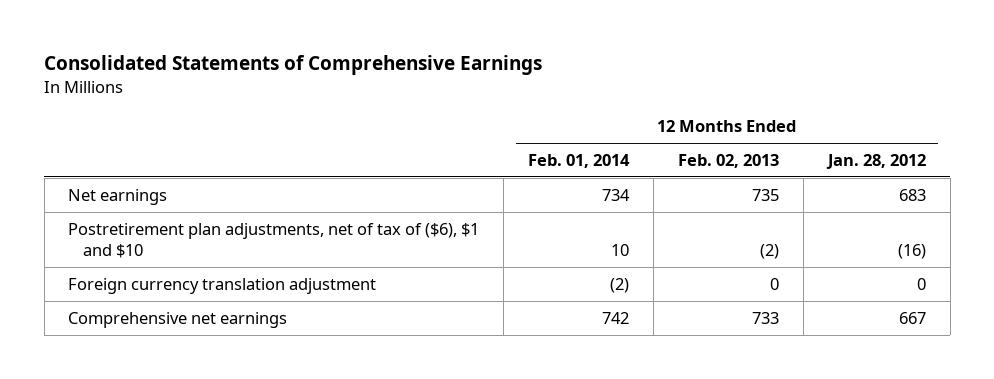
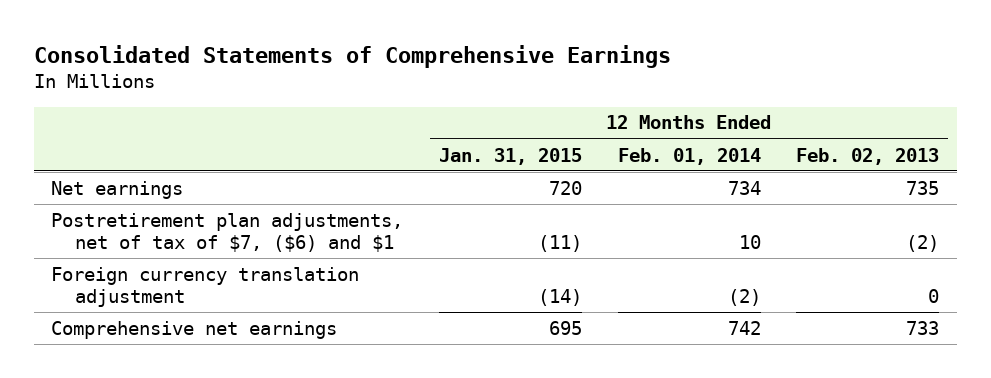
- | 12 Months Ended Feb. 01, 2014 | 12 Months Ended Feb. 02, 2013 | 12 Months Ended Jan. 28, 2012
+ | 12 Months Ended Jan. 31, 2015 | 12 Months Ended Feb. 01, 2014 | 12 Months Ended Feb. 02, 2013
- Postretirement plan adjustments, net of tax of ($6), $1 and $10 | 10 | (2) | (16)
+ Postretirement plan adjustments, net of tax of $7, ($6) and $1 | (11) | 10 | (2)

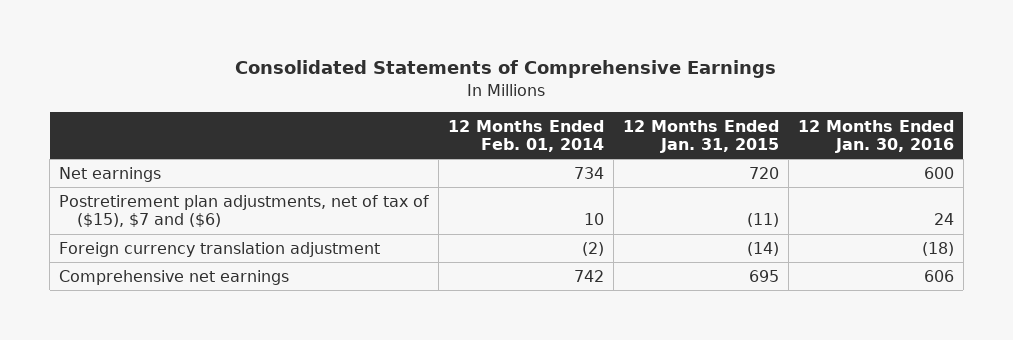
- | 12 Months Ended Jan. 31, 2015 | 12 Months Ended Feb. 01, 2014 | 12 Months Ended Feb. 02, 2013
+ | 12 Months Ended Feb. 01, 2014 | 12 Months Ended Jan. 31, 2015 | 12 Months Ended Jan. 30, 2016
- Postretirement plan adjustments, net of tax of $7, ($6) and $1 | (11) | 10 | (2)
+ Postretirement plan adjustments, net of tax of ($15), $7 and ($6) | 10 | (11) | 24

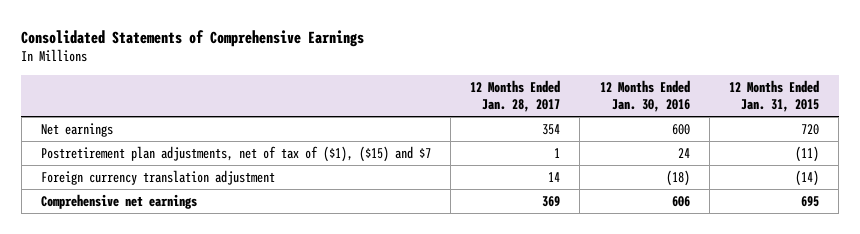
- | 12 Months Ended Feb. 01, 2014 | 12 Months Ended Jan. 31, 2015 | 12 Months Ended Jan. 30, 2016
+ | 12 Months Ended Jan. 28, 2017 | 12 Months Ended Jan. 30, 2016 | 12 Months Ended Jan. 31, 2015
- Postretirement plan adjustments, net of tax of ($15), $7 and ($6) | 10 | (11) | 24
+ Postretirement plan adjustments, net of tax of ($1), ($15) and $7 | 1 | 24 | (11)

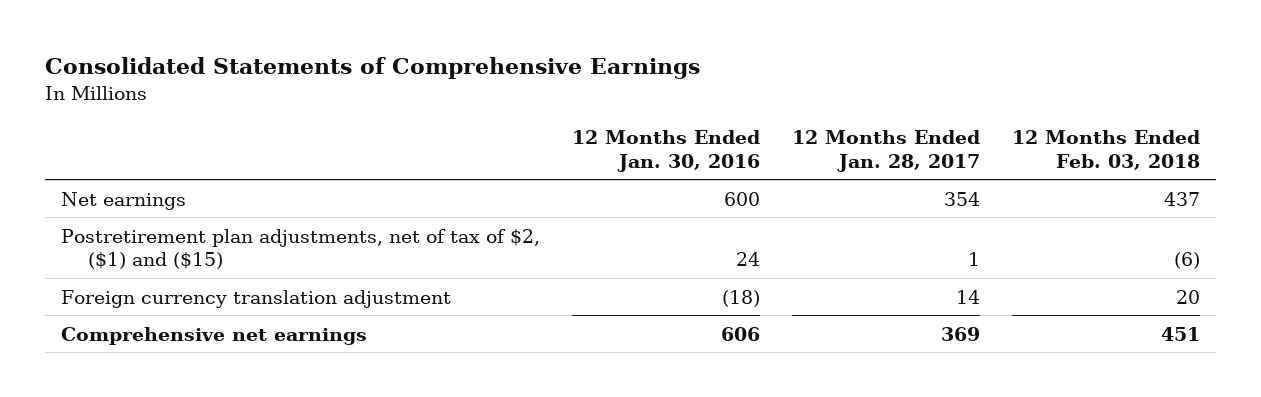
- | 12 Months Ended Jan. 28, 2017 | 12 Months Ended Jan. 30, 2016 | 12 Months Ended Jan. 31, 2015
+ | 12 Months Ended Jan. 30, 2016 | 12 Months Ended Jan. 28, 2017 | 12 Months Ended Feb. 03, 2018
- Postretirement plan adjustments, net of tax of ($1), ($15) and $7 | 1 | 24 | (11)
+ Postretirement plan adjustments, net of tax of $2, ($1) and ($15) | 24 | 1 | (6)

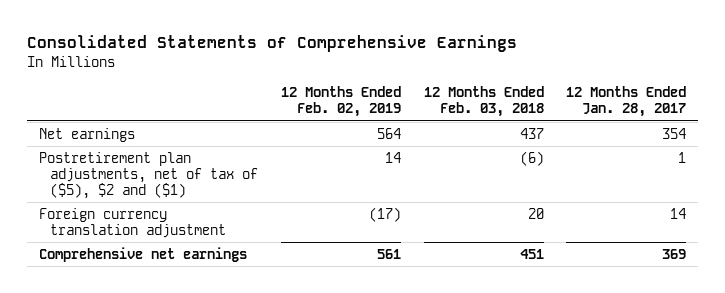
- | 12 Months Ended Jan. 30, 2016 | 12 Months Ended Jan. 28, 2017 | 12 Months Ended Feb. 03, 2018
+ | 12 Months Ended Feb. 02, 2019 | 12 Months Ended Feb. 03, 2018 | 12 Months Ended Jan. 28, 2017
- Postretirement plan adjustments, net of tax of $2, ($1) and ($15) | 24 | 1 | (6)
+ Postretirement plan adjustments, net of tax of ($5), $2 and ($1) | 14 | (6) | 1

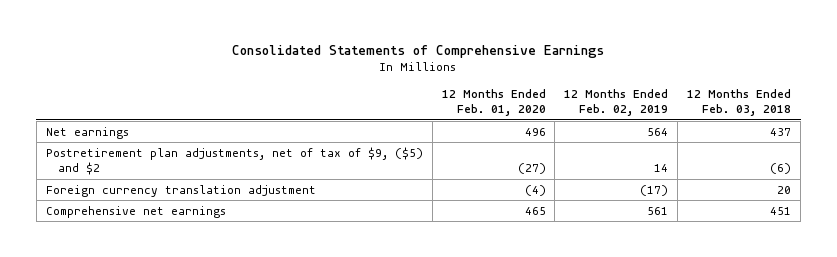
- | 12 Months Ended Feb. 02, 2019 | 12 Months Ended Feb. 03, 2018 | 12 Months Ended Jan. 28, 2017
+ | 12 Months Ended Feb. 01, 2020 | 12 Months Ended Feb. 02, 2019 | 12 Months Ended Feb. 03, 2018
- Postretirement plan adjustments, net of tax of ($5), $2 and ($1) | 14 | (6) | 1
+ Postretirement plan adjustments, net of tax of $9, ($5) and $2 | (27) | 14 | (6)

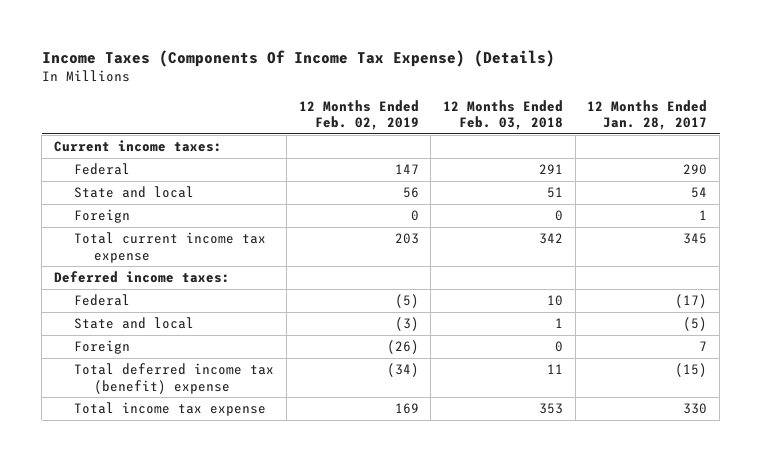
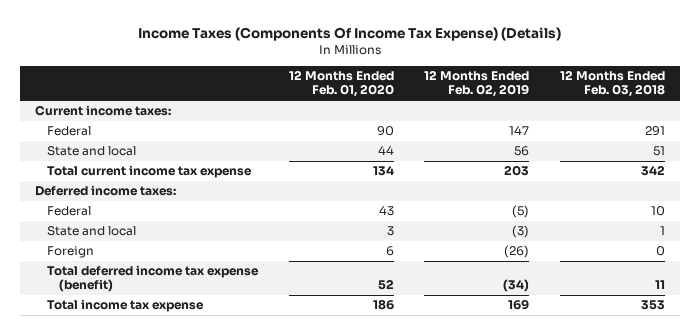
- | 12 Months Ended Feb. 02, 2019 | 12 Months Ended Feb. 03, 2018 | 12 Months Ended Jan. 28, 2017
+ | 12 Months Ended Feb. 01, 2020 | 12 Months Ended Feb. 02, 2019 | 12 Months Ended Feb. 03, 2018
- Foreign | 0 | 0 | 1
- Total deferred income tax (benefit) expense | (34) | 11 | (15)
+ Total deferred income tax expense (benefit) | 52 | (34) | 11

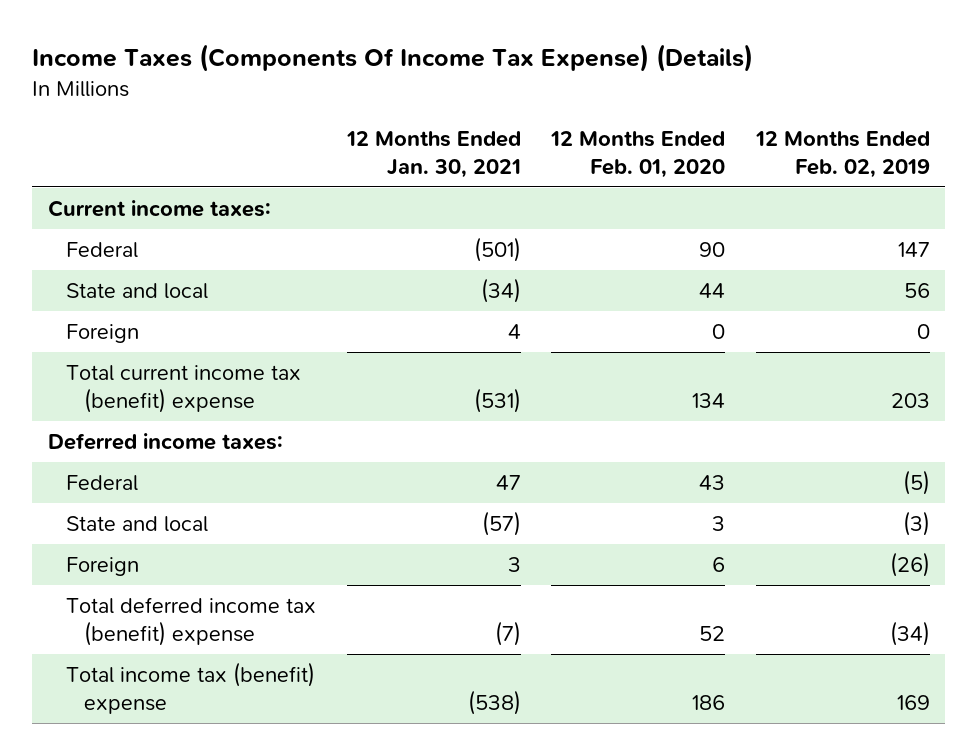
- | 12 Months Ended Feb. 01, 2020 | 12 Months Ended Feb. 02, 2019 | 12 Months Ended Feb. 03, 2018
+ | 12 Months Ended Jan. 30, 2021 | 12 Months Ended Feb. 01, 2020 | 12 Months Ended Feb. 02, 2019
- Total current income tax expense | 134 | 203 | 342
+ Foreign | 4 | 0 | 0
+ Total current income tax (benefit) expense | (531) | 134 | 203
- Total deferred income tax expense (benefit) | 52 | (34) | 11
- Total income tax expense | 186 | 169 | 353
+ Total deferred income tax (benefit) expense | (7) | 52 | (34)
+ Total income tax (benefit) expense | (538) | 186 | 169

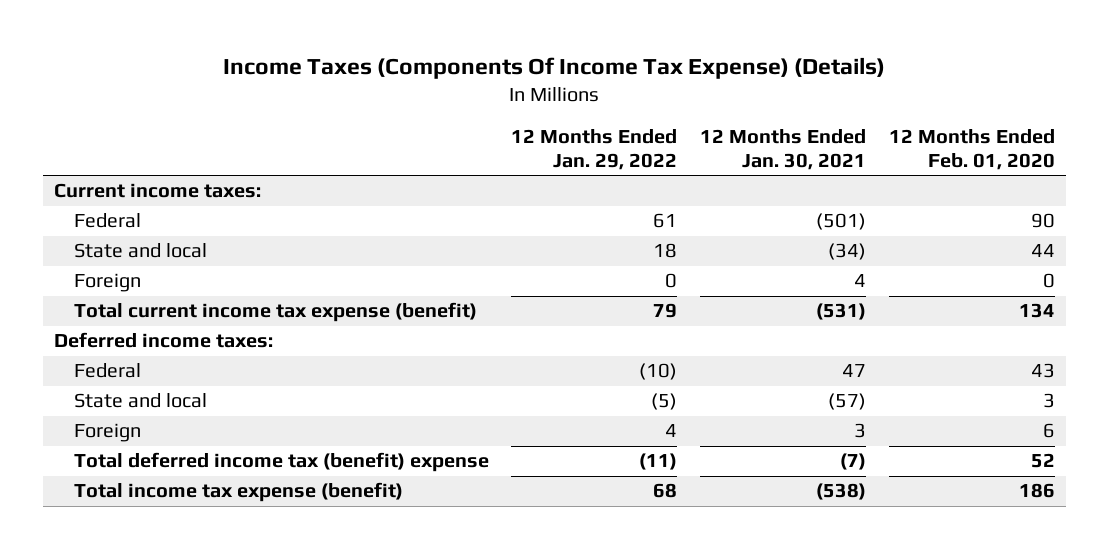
- | 12 Months Ended Jan. 30, 2021 | 12 Months Ended Feb. 01, 2020 | 12 Months Ended Feb. 02, 2019
+ | 12 Months Ended Jan. 29, 2022 | 12 Months Ended Jan. 30, 2021 | 12 Months Ended Feb. 01, 2020
- Total current income tax (benefit) expense | (531) | 134 | 203
+ Total current income tax expense (benefit) | 79 | (531) | 134
- Total income tax (benefit) expense | (538) | 186 | 169
+ Total income tax expense (benefit) | 68 | (538) | 186

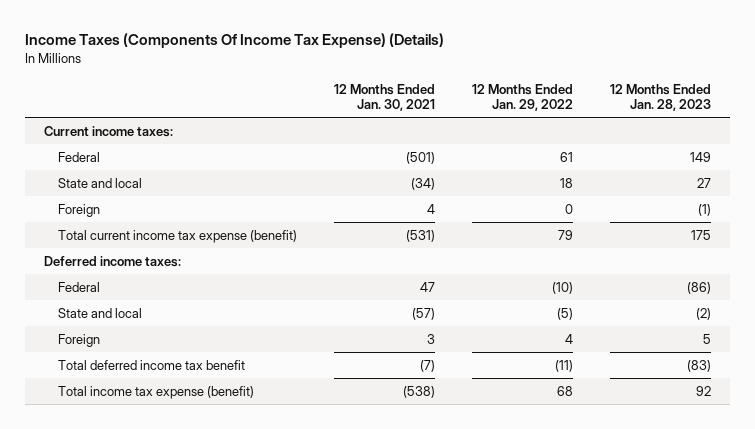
- | 12 Months Ended Jan. 29, 2022 | 12 Months Ended Jan. 30, 2021 | 12 Months Ended Feb. 01, 2020
+ | 12 Months Ended Jan. 30, 2021 | 12 Months Ended Jan. 29, 2022 | 12 Months Ended Jan. 28, 2023
- Total deferred income tax (benefit) expense | (11) | (7) | 52
+ Total deferred income tax benefit | (7) | (11) | (83)

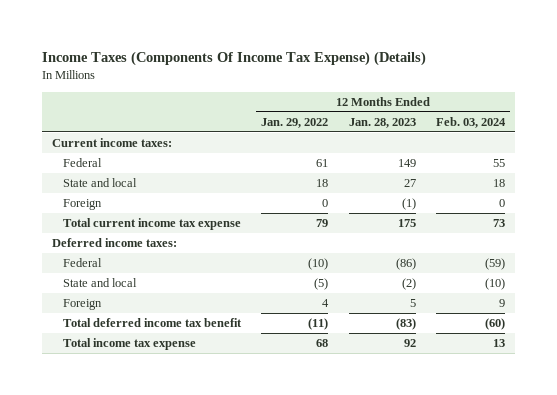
- | 12 Months Ended Jan. 30, 2021 | 12 Months Ended Jan. 29, 2022 | 12 Months Ended Jan. 28, 2023
+ | 12 Months Ended Jan. 29, 2022 | 12 Months Ended Jan. 28, 2023 | 12 Months Ended Feb. 03, 2024
- Total current income tax expense (benefit) | (531) | 79 | 175
+ Total current income tax expense | 79 | 175 | 73
- Total income tax expense (benefit) | (538) | 68 | 92
+ Total income tax expense | 68 | 92 | 13

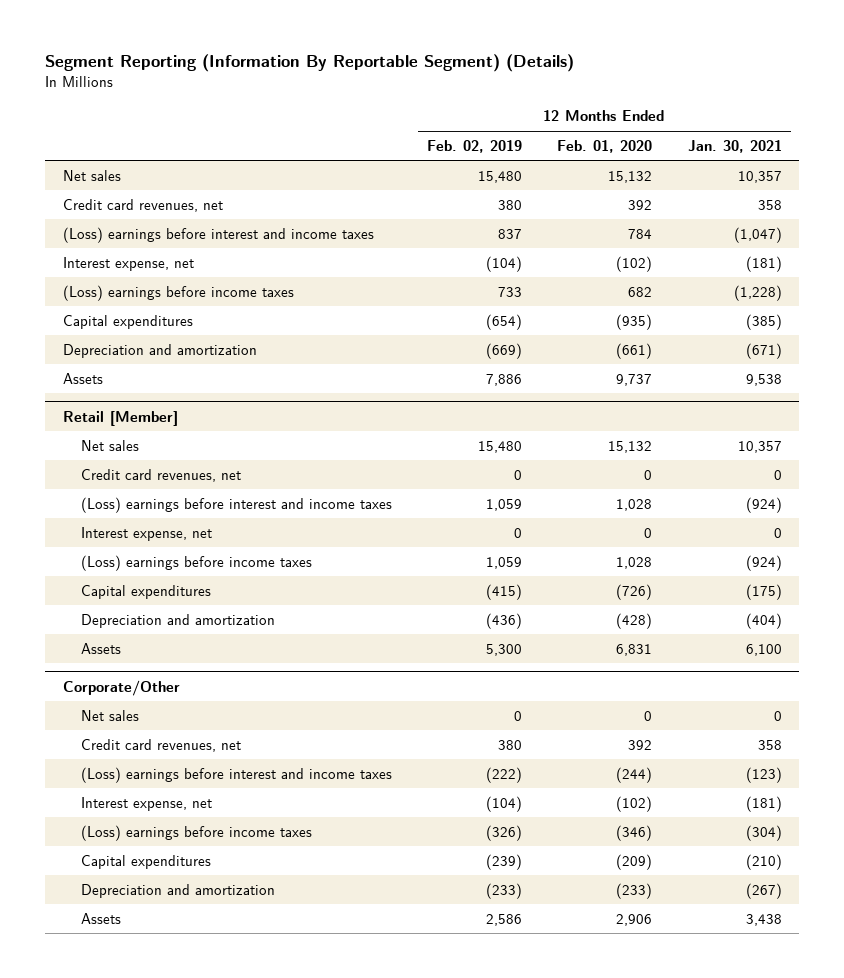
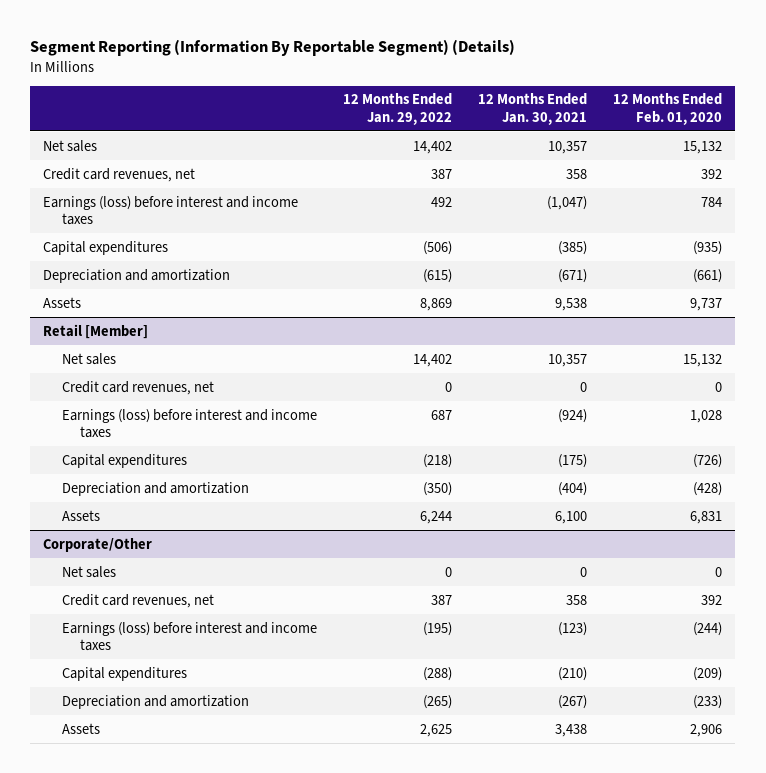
- | 12 Months Ended Feb. 02, 2019 | 12 Months Ended Feb. 01, 2020 | 12 Months Ended Jan. 30, 2021
+ | 12 Months Ended Jan. 29, 2022 | 12 Months Ended Jan. 30, 2021 | 12 Months Ended Feb. 01, 2020
- (Loss) earnings before interest and income taxes | 837 | 784 | (1,047)
- Interest expense, net | (104) | (102) | (181)
- (Loss) earnings before income taxes | 733 | 682 | (1,228)
+ Earnings (loss) before interest and income taxes | 492 | (1,047) | 784
@ Retail [Member]
- (Loss) earnings before interest and income taxes | 1,059 | 1,028 | (924)
- Interest expense, net | 0 | 0 | 0
- (Loss) earnings before income taxes | 1,059 | 1,028 | (924)
+ Earnings (loss) before interest and income taxes | 687 | (924) | 1,028
@ Corporate/Other
- (Loss) earnings before interest and income taxes | (222) | (244) | (123)
- Interest expense, net | (104) | (102) | (181)
- (Loss) earnings before income taxes | (326) | (346) | (304)
+ Earnings (loss) before interest and income taxes | (195) | (123) | (244)

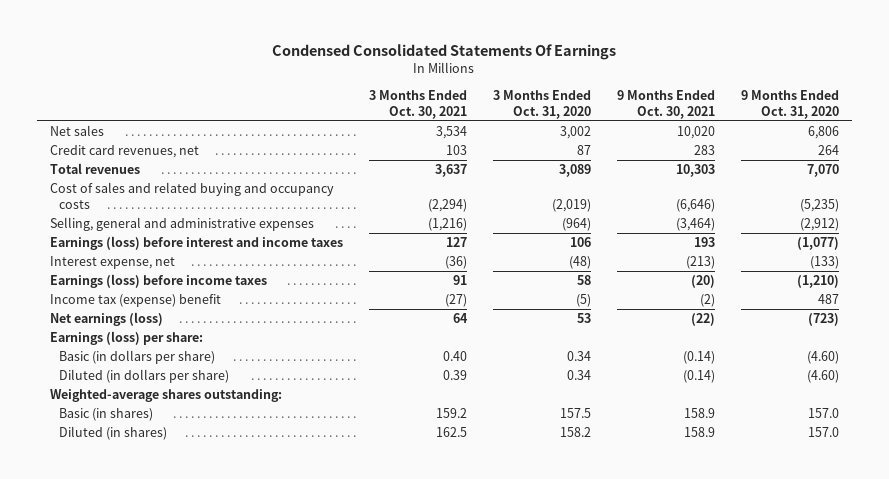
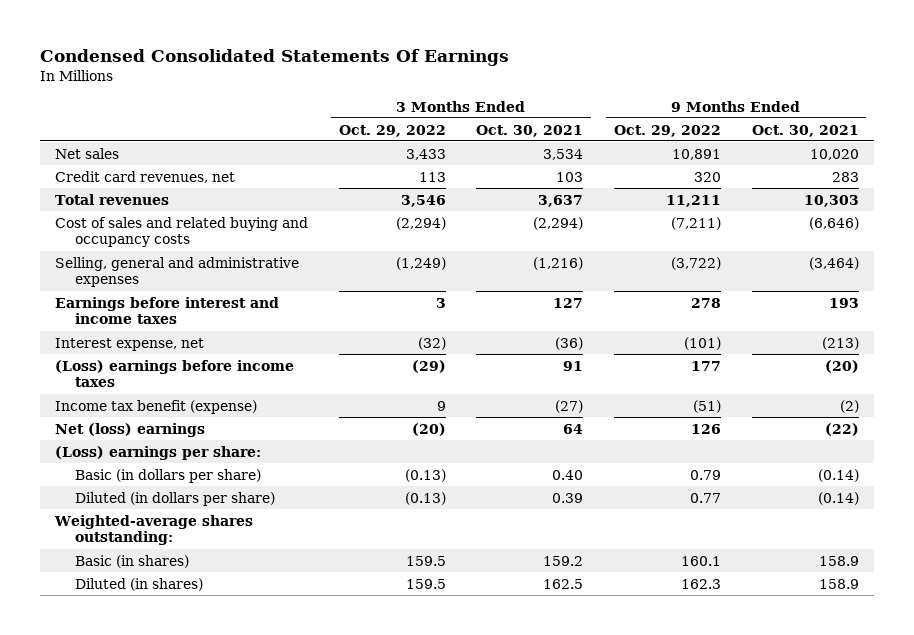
- | 3 Months Ended Oct. 30, 2021 | 3 Months Ended Oct. 31, 2020 | 9 Months Ended Oct. 30, 2021 | 9 Months Ended Oct. 31, 2020
+ | 3 Months Ended Oct. 29, 2022 | 3 Months Ended Oct. 30, 2021 | 9 Months Ended Oct. 29, 2022 | 9 Months Ended Oct. 30, 2021
- Earnings (loss) before interest and income taxes | 127 | 106 | 193 | (1,077)
+ Earnings before interest and income taxes | 3 | 127 | 278 | 193
- Earnings (loss) before income taxes | 91 | 58 | (20) | (1,210)
- Income tax (expense) benefit | (27) | (5) | (2) | 487
- Net earnings (loss) | 64 | 53 | (22) | (723)
- Earnings (loss) per share:
+ (Loss) earnings before income taxes | (29) | 91 | 177 | (20)
+ Income tax benefit (expense) | 9 | (27) | (51) | (2)
+ Net (loss) earnings | (20) | 64 | 126 | (22)
+ (Loss) earnings per share:

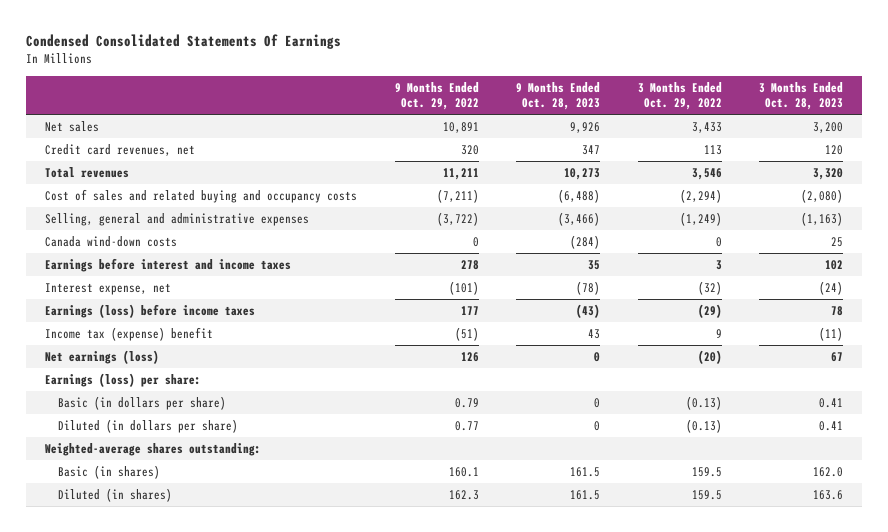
- | 3 Months Ended Oct. 29, 2022 | 3 Months Ended Oct. 30, 2021 | 9 Months Ended Oct. 29, 2022 | 9 Months Ended Oct. 30, 2021
+ | 9 Months Ended Oct. 29, 2022 | 9 Months Ended Oct. 28, 2023 | 3 Months Ended Oct. 29, 2022 | 3 Months Ended Oct. 28, 2023
+ Canada wind-down costs | 0 | (284) | 0 | 25
- (Loss) earnings before income taxes | (29) | 91 | 177 | (20)
- Income tax benefit (expense) | 9 | (27) | (51) | (2)
- Net (loss) earnings | (20) | 64 | 126 | (22)
- (Loss) earnings per share:
+ Earnings (loss) before income taxes | 177 | (43) | (29) | 78
+ Income tax (expense) benefit | (51) | 43 | 9 | (11)
+ Net earnings (loss) | 126 | 0 | (20) | 67
+ Earnings (loss) per share:

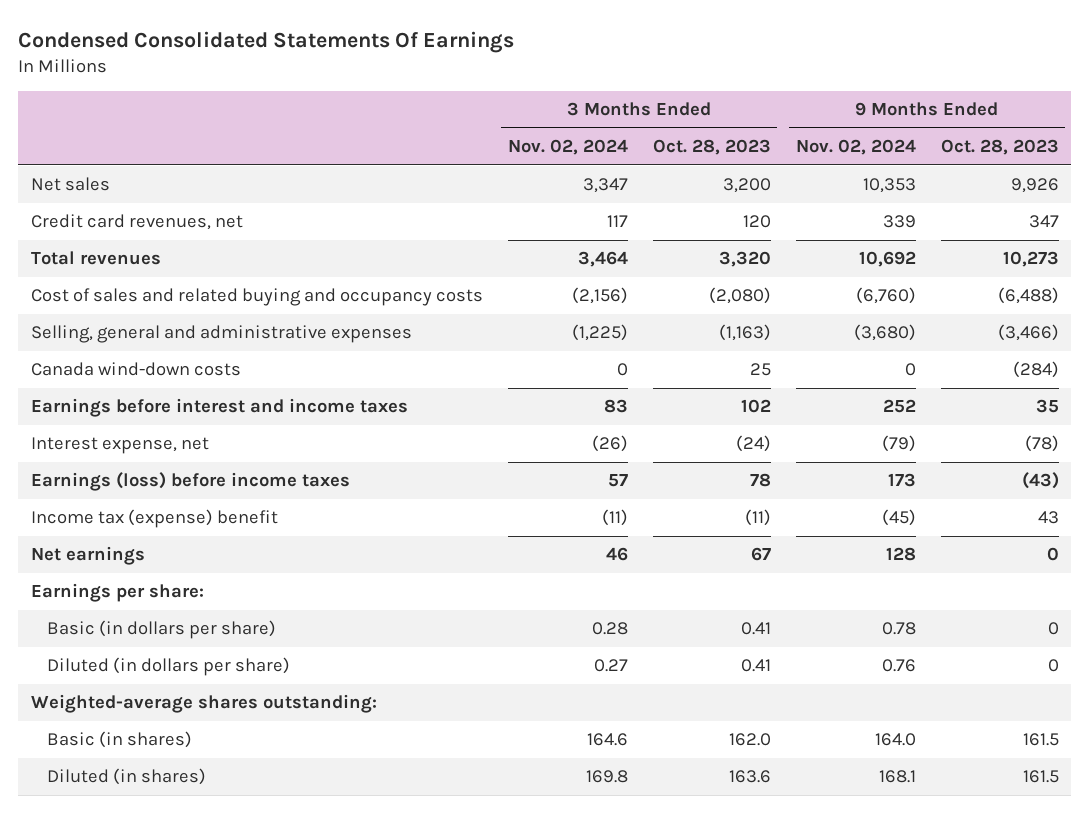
- | 9 Months Ended Oct. 29, 2022 | 9 Months Ended Oct. 28, 2023 | 3 Months Ended Oct. 29, 2022 | 3 Months Ended Oct. 28, 2023
+ | 3 Months Ended Nov. 02, 2024 | 3 Months Ended Oct. 28, 2023 | 9 Months Ended Nov. 02, 2024 | 9 Months Ended Oct. 28, 2023
- Net earnings (loss) | 126 | 0 | (20) | 67
- Earnings (loss) per share:
+ Net earnings | 46 | 67 | 128 | 0
+ Earnings per share:

